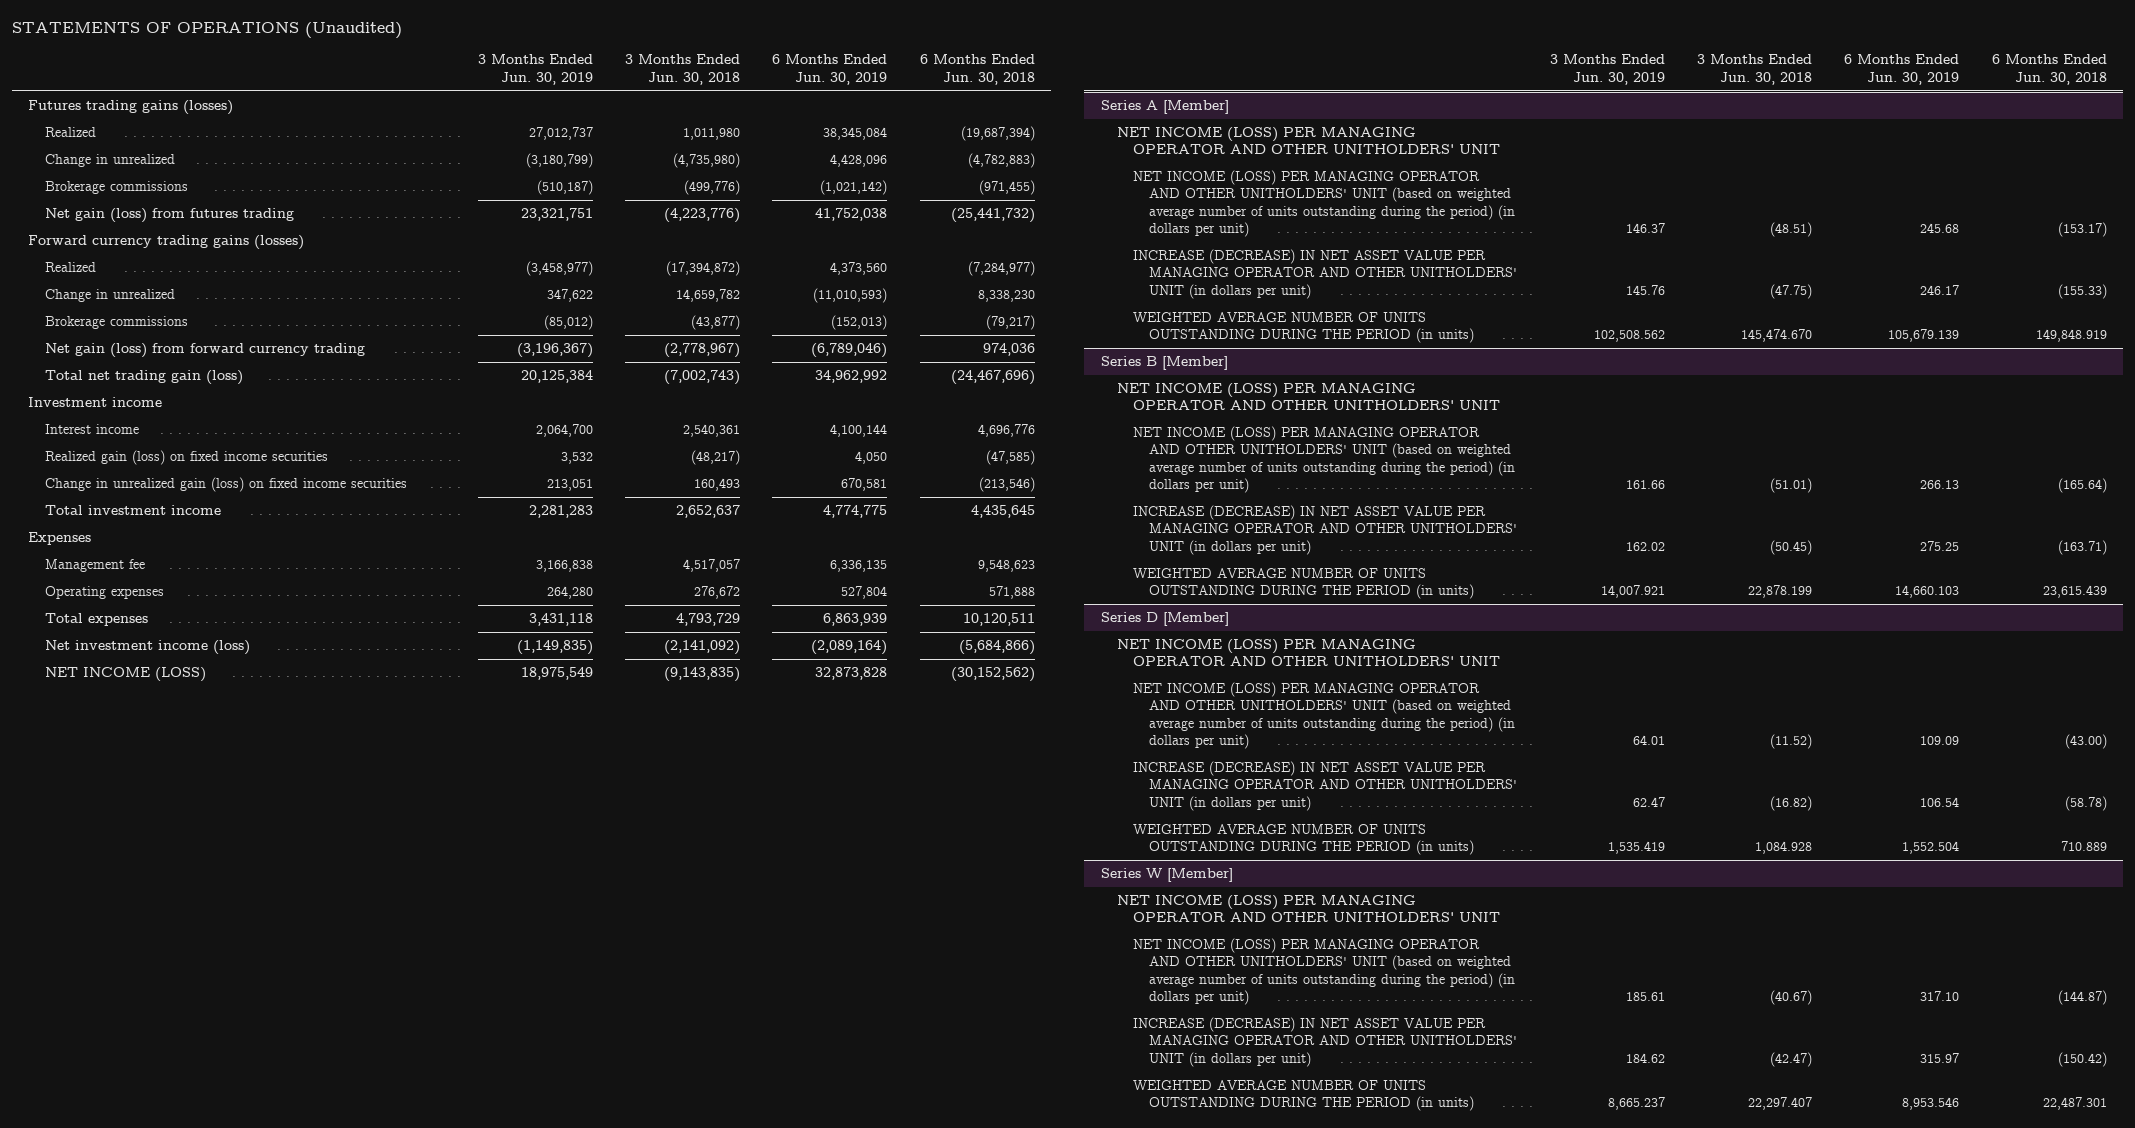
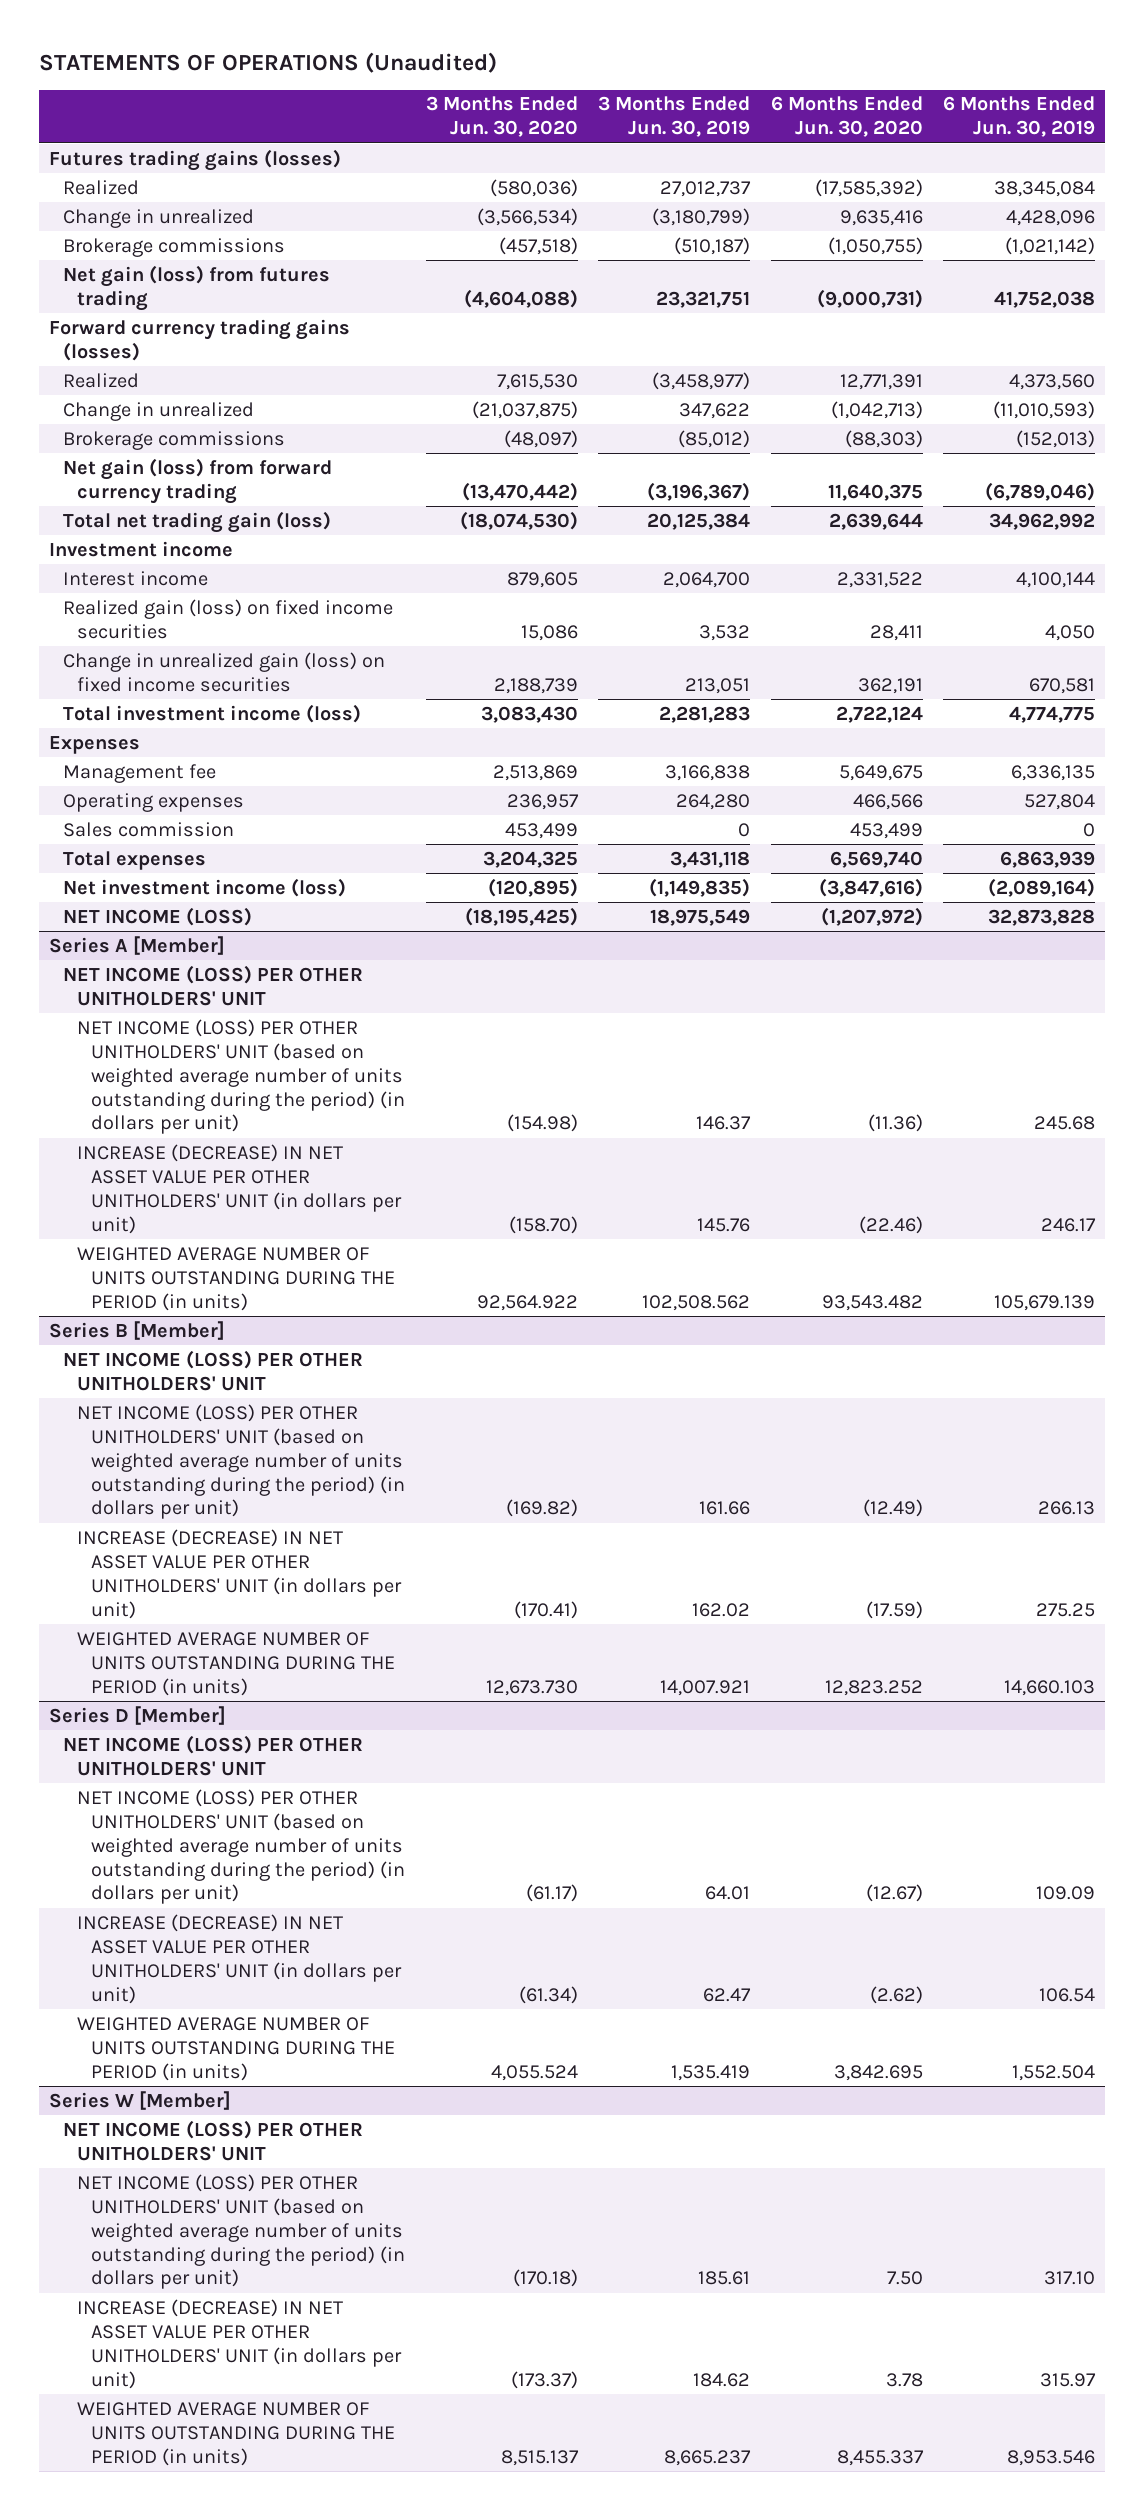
- | 3 Months Ended Jun. 30, 2019 | 3 Months Ended Jun. 30, 2018 | 6 Months Ended Jun. 30, 2019 | 6 Months Ended Jun. 30, 2018
+ | 3 Months Ended Jun. 30, 2020 | 3 Months Ended Jun. 30, 2019 | 6 Months Ended Jun. 30, 2020 | 6 Months Ended Jun. 30, 2019
- Total investment income | 2,281,283 | 2,652,637 | 4,774,775 | 4,435,645
+ Total investment income (loss) | 3,083,430 | 2,281,283 | 2,722,124 | 4,774,775
+ Sales commission | 453,499 | 0 | 453,499 | 0
@ Series A [Member]
- NET INCOME (LOSS) PER MANAGING OPERATOR AND OTHER UNITHOLDERS' UNIT
- NET INCOME (LOSS) PER MANAGING OPERATOR AND OTHER UNITHOLDERS' UNIT (based on weighted average number of units outstanding during the period) (in dollars per unit) | 146.37 | (48.51) | 245.68 | (153.17)
- INCREASE (DECREASE) IN NET ASSET VALUE PER MANAGING OPERATOR AND OTHER UNITHOLDERS' UNIT (in dollars per unit) | 145.76 | (47.75) | 246.17 | (155.33)
+ NET INCOME (LOSS) PER OTHER UNITHOLDERS' UNIT
+ NET INCOME (LOSS) PER OTHER UNITHOLDERS' UNIT (based on weighted average number of units outstanding during the period) (in dollars per unit) | (154.98) | 146.37 | (11.36) | 245.68
+ INCREASE (DECREASE) IN NET ASSET VALUE PER OTHER UNITHOLDERS' UNIT (in dollars per unit) | (158.70) | 145.76 | (22.46) | 246.17
@ Series B [Member]
- NET INCOME (LOSS) PER MANAGING OPERATOR AND OTHER UNITHOLDERS' UNIT
- NET INCOME (LOSS) PER MANAGING OPERATOR AND OTHER UNITHOLDERS' UNIT (based on weighted average number of units outstanding during the period) (in dollars per unit) | 161.66 | (51.01) | 266.13 | (165.64)
- INCREASE (DECREASE) IN NET ASSET VALUE PER MANAGING OPERATOR AND OTHER UNITHOLDERS' UNIT (in dollars per unit) | 162.02 | (50.45) | 275.25 | (163.71)
+ NET INCOME (LOSS) PER OTHER UNITHOLDERS' UNIT
+ NET INCOME (LOSS) PER OTHER UNITHOLDERS' UNIT (based on weighted average number of units outstanding during the period) (in dollars per unit) | (169.82) | 161.66 | (12.49) | 266.13
+ INCREASE (DECREASE) IN NET ASSET VALUE PER OTHER UNITHOLDERS' UNIT (in dollars per unit) | (170.41) | 162.02 | (17.59) | 275.25
@ Series D [Member]
- NET INCOME (LOSS) PER MANAGING OPERATOR AND OTHER UNITHOLDERS' UNIT
- NET INCOME (LOSS) PER MANAGING OPERATOR AND OTHER UNITHOLDERS' UNIT (based on weighted average number of units outstanding during the period) (in dollars per unit) | 64.01 | (11.52) | 109.09 | (43.00)
- INCREASE (DECREASE) IN NET ASSET VALUE PER MANAGING OPERATOR AND OTHER UNITHOLDERS' UNIT (in dollars per unit) | 62.47 | (16.82) | 106.54 | (58.78)
+ NET INCOME (LOSS) PER OTHER UNITHOLDERS' UNIT
+ NET INCOME (LOSS) PER OTHER UNITHOLDERS' UNIT (based on weighted average number of units outstanding during the period) (in dollars per unit) | (61.17) | 64.01 | (12.67) | 109.09
+ INCREASE (DECREASE) IN NET ASSET VALUE PER OTHER UNITHOLDERS' UNIT (in dollars per unit) | (61.34) | 62.47 | (2.62) | 106.54
@ Series W [Member]
- NET INCOME (LOSS) PER MANAGING OPERATOR AND OTHER UNITHOLDERS' UNIT
- NET INCOME (LOSS) PER MANAGING OPERATOR AND OTHER UNITHOLDERS' UNIT (based on weighted average number of units outstanding during the period) (in dollars per unit) | 185.61 | (40.67) | 317.10 | (144.87)
- INCREASE (DECREASE) IN NET ASSET VALUE PER MANAGING OPERATOR AND OTHER UNITHOLDERS' UNIT (in dollars per unit) | 184.62 | (42.47) | 315.97 | (150.42)
+ NET INCOME (LOSS) PER OTHER UNITHOLDERS' UNIT
+ NET INCOME (LOSS) PER OTHER UNITHOLDERS' UNIT (based on weighted average number of units outstanding during the period) (in dollars per unit) | (170.18) | 185.61 | 7.50 | 317.10
+ INCREASE (DECREASE) IN NET ASSET VALUE PER OTHER UNITHOLDERS' UNIT (in dollars per unit) | (173.37) | 184.62 | 3.78 | 315.97

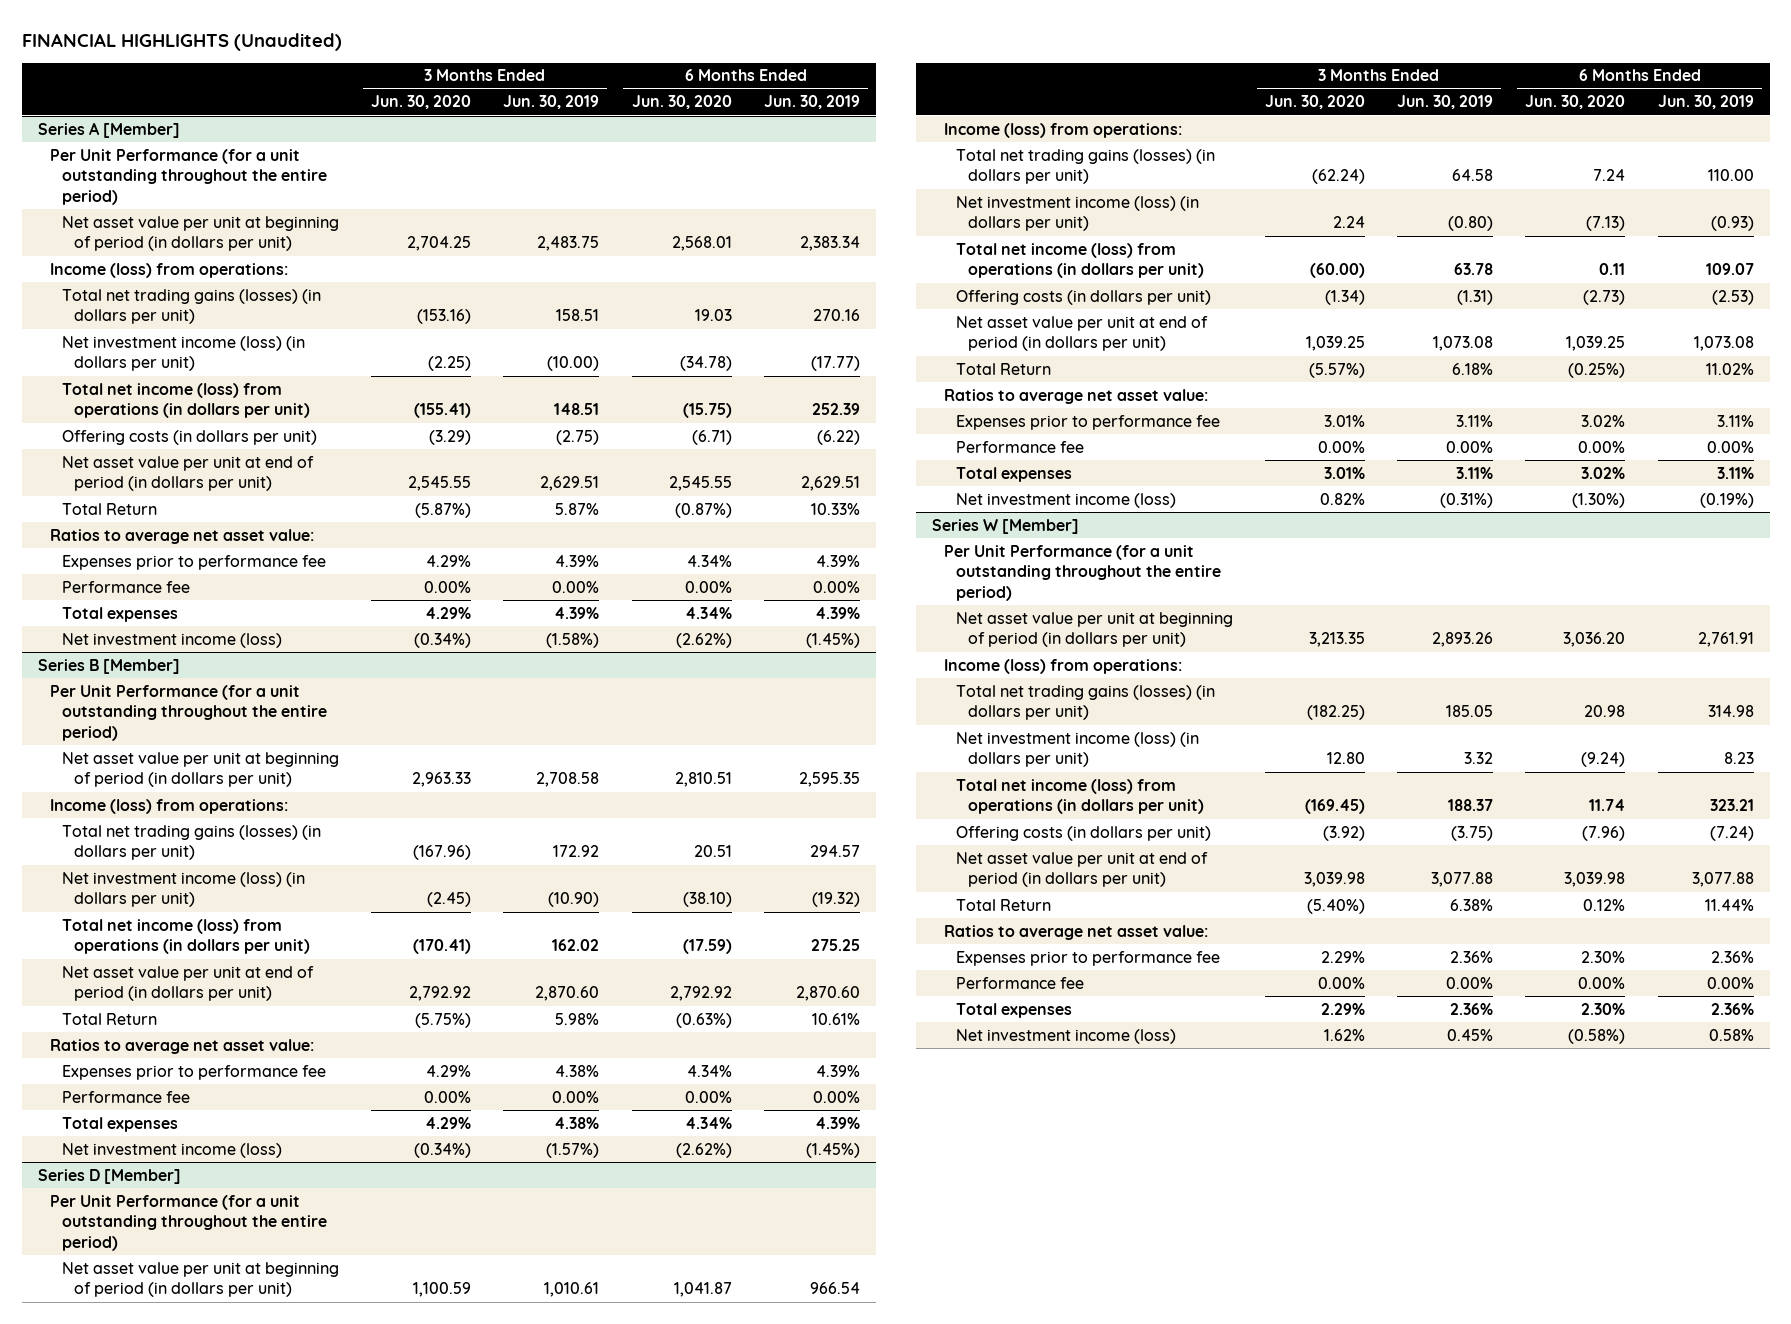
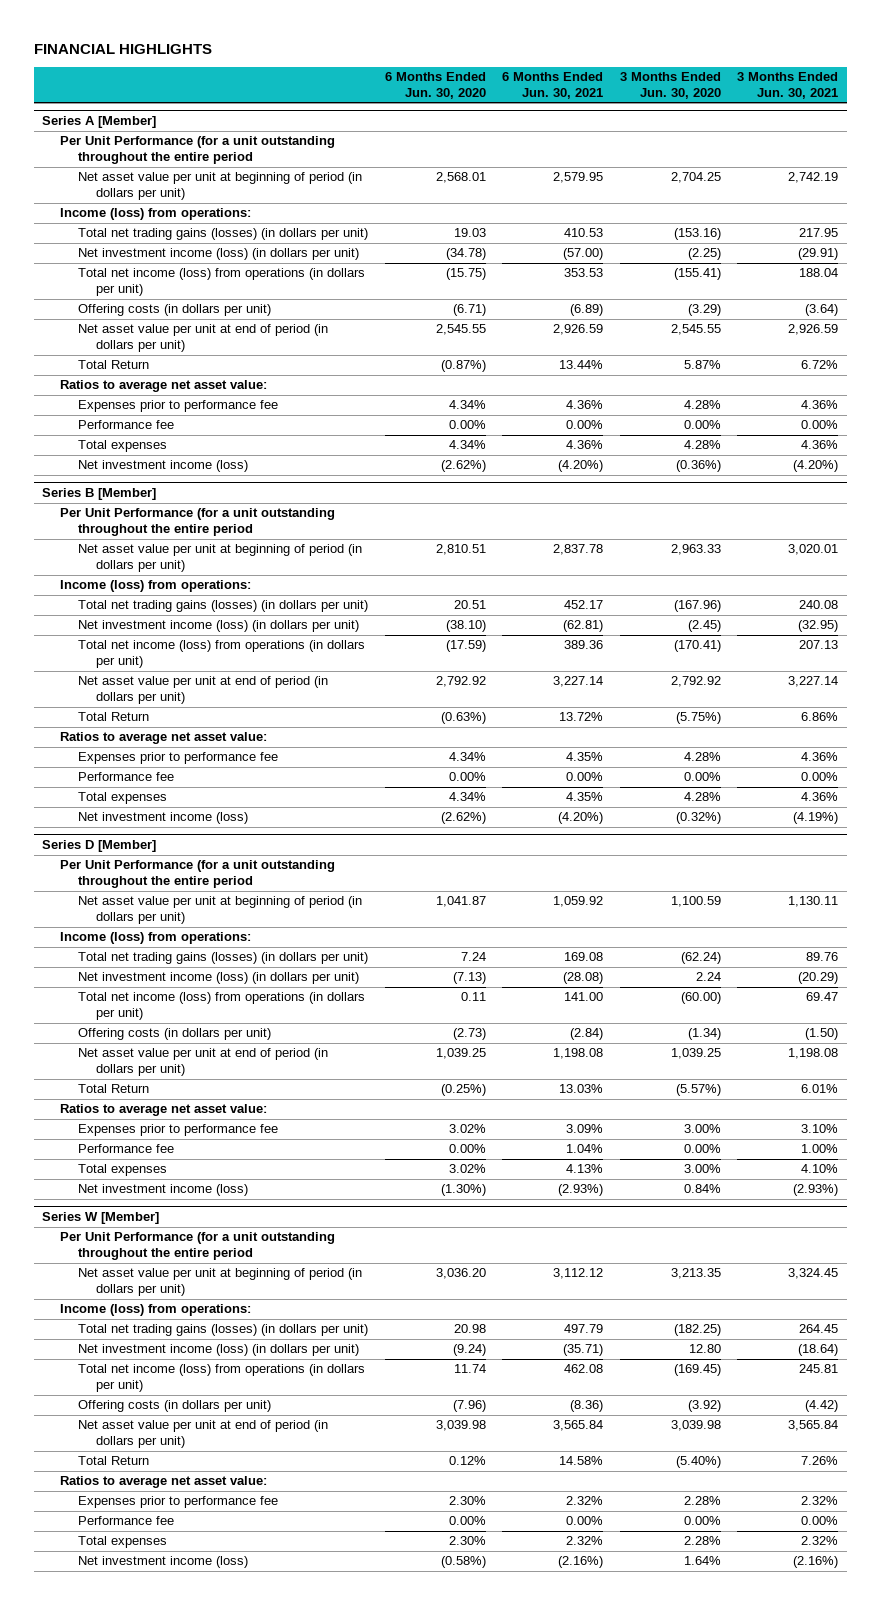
- FINANCIAL HIGHLIGHTS (Unaudited)
+ FINANCIAL HIGHLIGHTS
- | 3 Months Ended Jun. 30, 2020 | 3 Months Ended Jun. 30, 2019 | 6 Months Ended Jun. 30, 2020 | 6 Months Ended Jun. 30, 2019
+ | 6 Months Ended Jun. 30, 2020 | 6 Months Ended Jun. 30, 2021 | 3 Months Ended Jun. 30, 2020 | 3 Months Ended Jun. 30, 2021
@ Series A [Member]
- Per Unit Performance (for a unit outstanding throughout the entire period)
+ Per Unit Performance (for a unit outstanding throughout the entire period
- Total Return | (5.87%) | 5.87% | (0.87%) | 10.33%
+ Total Return | (0.87%) | 13.44% | 5.87% | 6.72%
- Expenses prior to performance fee | 4.29% | 4.39% | 4.34% | 4.39%
+ Expenses prior to performance fee | 4.34% | 4.36% | 4.28% | 4.36%
- Total expenses | 4.29% | 4.39% | 4.34% | 4.39%
- Net investment income (loss) | (0.34%) | (1.58%) | (2.62%) | (1.45%)
+ Total expenses | 4.34% | 4.36% | 4.28% | 4.36%
+ Net investment income (loss) | (2.62%) | (4.20%) | (0.36%) | (4.20%)
@ Series B [Member]
- Per Unit Performance (for a unit outstanding throughout the entire period)
+ Per Unit Performance (for a unit outstanding throughout the entire period
- Expenses prior to performance fee | 4.29% | 4.38% | 4.34% | 4.39%
+ Expenses prior to performance fee | 4.34% | 4.35% | 4.28% | 4.36%
- Total expenses | 4.29% | 4.38% | 4.34% | 4.39%
- Net investment income (loss) | (0.34%) | (1.57%) | (2.62%) | (1.45%)
+ Total expenses | 4.34% | 4.35% | 4.28% | 4.36%
+ Net investment income (loss) | (2.62%) | (4.20%) | (0.32%) | (4.19%)
@ Series D [Member]
- Per Unit Performance (for a unit outstanding throughout the entire period)
+ Per Unit Performance (for a unit outstanding throughout the entire period
- Expenses prior to performance fee | 3.01% | 3.11% | 3.02% | 3.11%
+ Expenses prior to performance fee | 3.02% | 3.09% | 3.00% | 3.10%
- Total expenses | 3.01% | 3.11% | 3.02% | 3.11%
- Net investment income (loss) | 0.82% | (0.31%) | (1.30%) | (0.19%)
+ Total expenses | 3.02% | 4.13% | 3.00% | 4.10%
+ Net investment income (loss) | (1.30%) | (2.93%) | 0.84% | (2.93%)
@ Series W [Member]
- Per Unit Performance (for a unit outstanding throughout the entire period)
+ Per Unit Performance (for a unit outstanding throughout the entire period
- Expenses prior to performance fee | 2.29% | 2.36% | 2.30% | 2.36%
+ Expenses prior to performance fee | 2.30% | 2.32% | 2.28% | 2.32%
- Total expenses | 2.29% | 2.36% | 2.30% | 2.36%
- Net investment income (loss) | 1.62% | 0.45% | (0.58%) | 0.58%
+ Total expenses | 2.30% | 2.32% | 2.28% | 2.32%
+ Net investment income (loss) | (0.58%) | (2.16%) | 1.64% | (2.16%)

